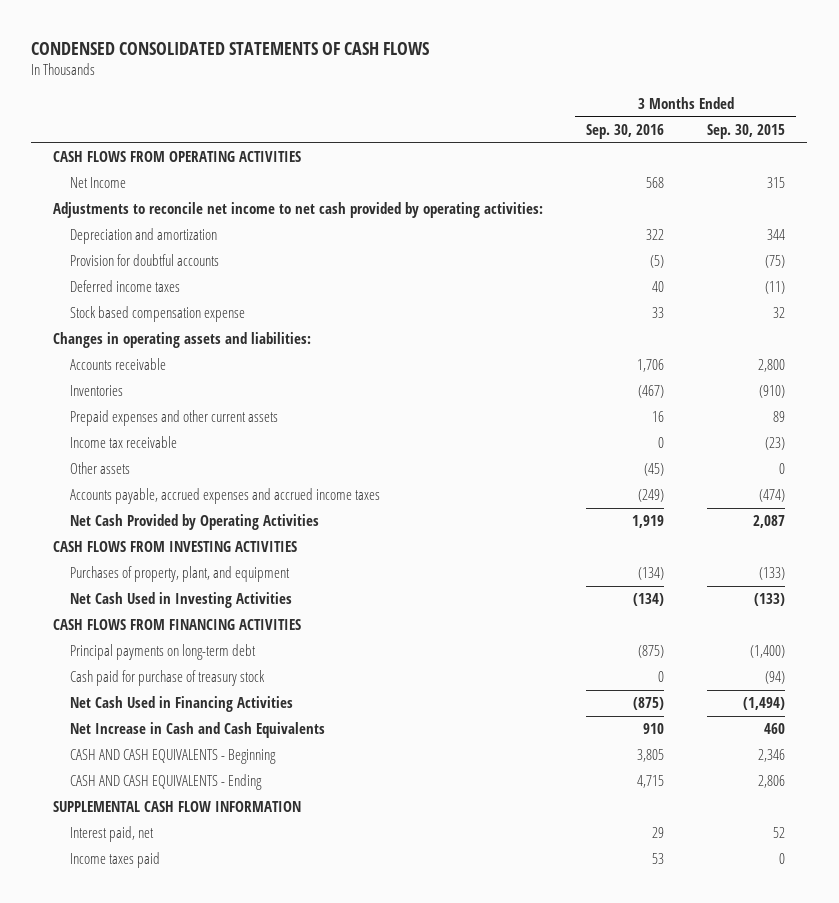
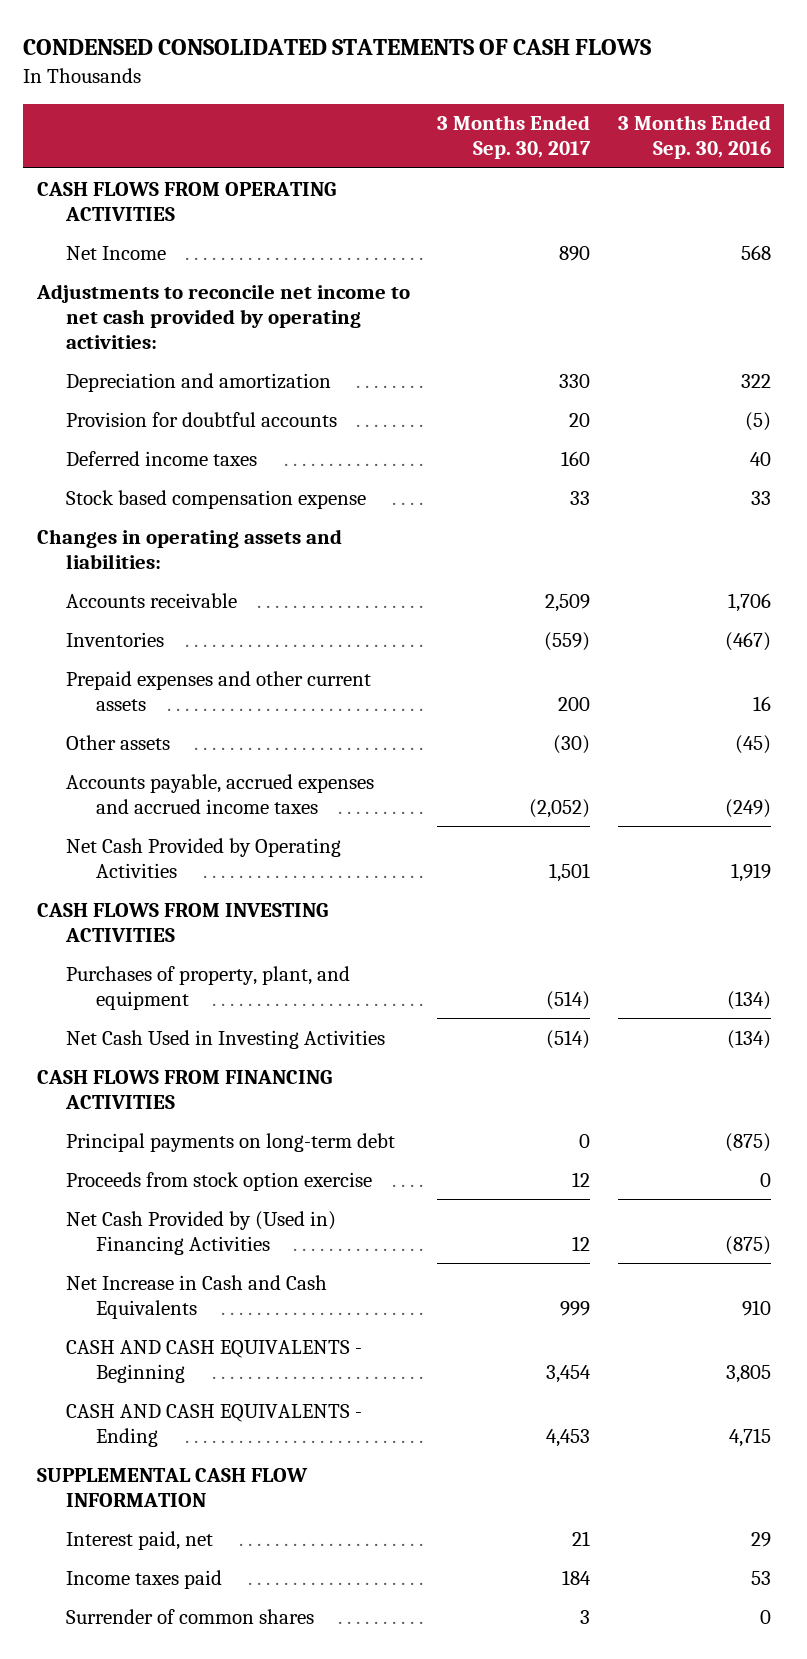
- | 3 Months Ended Sep. 30, 2016 | 3 Months Ended Sep. 30, 2015
+ | 3 Months Ended Sep. 30, 2017 | 3 Months Ended Sep. 30, 2016
- Income tax receivable | 0 | (23)
- Cash paid for purchase of treasury stock | 0 | (94)
- Net Cash Used in Financing Activities | (875) | (1,494)
+ Proceeds from stock option exercise | 12 | 0
+ Net Cash Provided by (Used in) Financing Activities | 12 | (875)
+ Surrender of common shares | 3 | 0

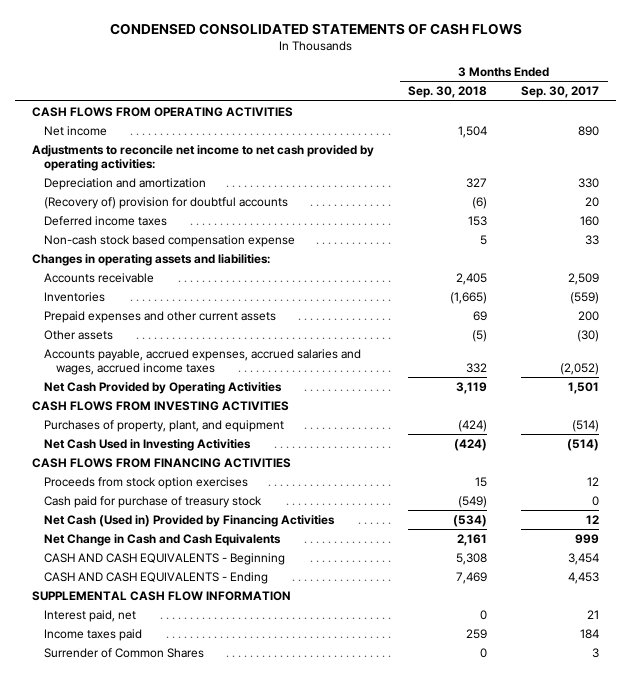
- | 3 Months Ended Sep. 30, 2017 | 3 Months Ended Sep. 30, 2016
+ | 3 Months Ended Sep. 30, 2018 | 3 Months Ended Sep. 30, 2017
- Net Income | 890 | 568
+ Net income | 1,504 | 890
- Provision for doubtful accounts | 20 | (5)
+ (Recovery of) provision for doubtful accounts | (6) | 20
- Stock based compensation expense | 33 | 33
+ Non-cash stock based compensation expense | 5 | 33
- Accounts payable, accrued expenses and accrued income taxes | (2,052) | (249)
+ Accounts payable, accrued expenses, accrued salaries and wages, accrued income taxes | 332 | (2,052)
- Principal payments on long-term debt | 0 | (875)
- Proceeds from stock option exercise | 12 | 0
- Net Cash Provided by (Used in) Financing Activities | 12 | (875)
- Net Increase in Cash and Cash Equivalents | 999 | 910
+ Proceeds from stock option exercises | 15 | 12
+ Cash paid for purchase of treasury stock | (549) | 0
+ Net Cash (Used in) Provided by Financing Activities | (534) | 12
+ Net Change in Cash and Cash Equivalents | 2,161 | 999
- Surrender of common shares | 3 | 0
+ Surrender of Common Shares | 0 | 3

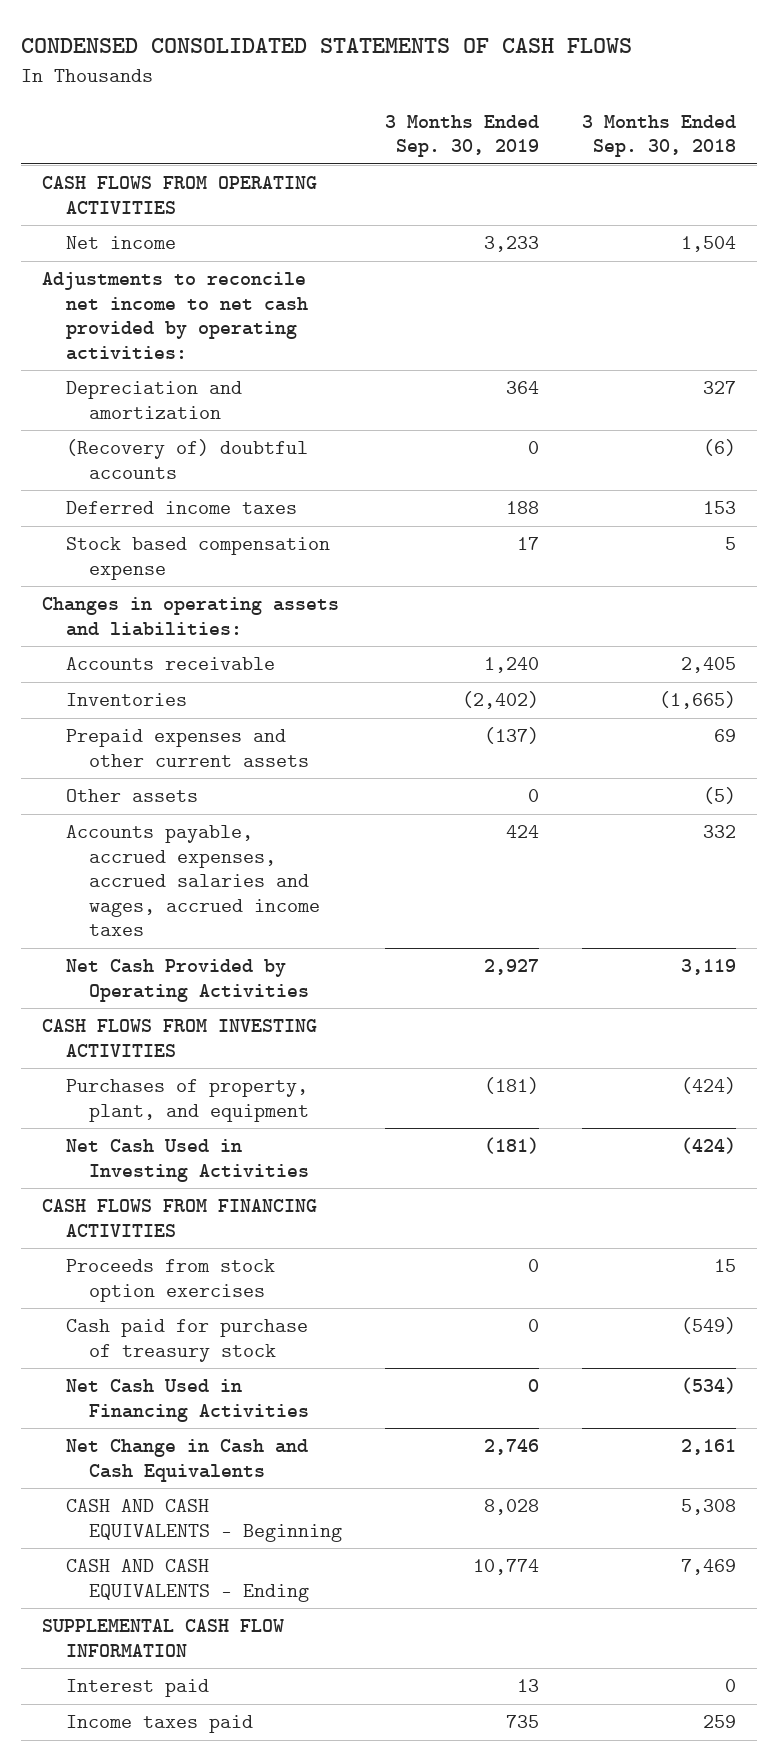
- | 3 Months Ended Sep. 30, 2018 | 3 Months Ended Sep. 30, 2017
+ | 3 Months Ended Sep. 30, 2019 | 3 Months Ended Sep. 30, 2018
- (Recovery of) provision for doubtful accounts | (6) | 20
+ (Recovery of) doubtful accounts | 0 | (6)
- Non-cash stock based compensation expense | 5 | 33
+ Stock based compensation expense | 17 | 5
- Net Cash (Used in) Provided by Financing Activities | (534) | 12
+ Net Cash Used in Financing Activities | 0 | (534)
- Interest paid, net | 0 | 21
+ Interest paid | 13 | 0
- Surrender of Common Shares | 0 | 3

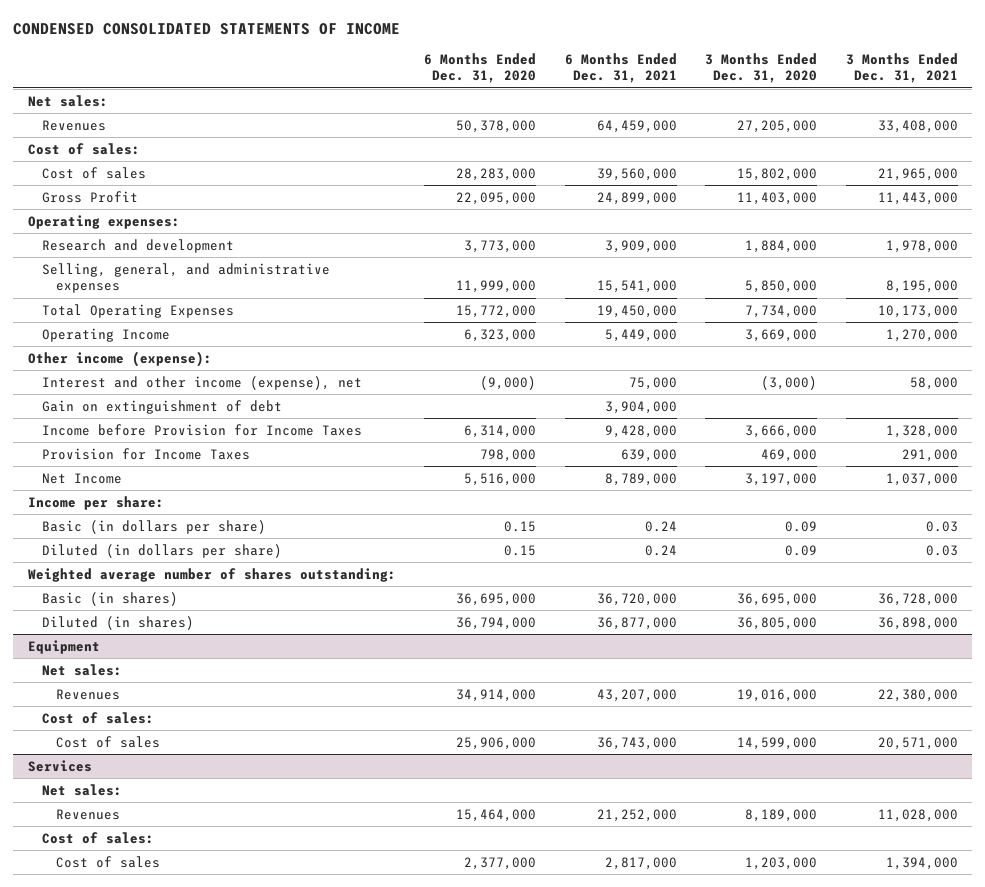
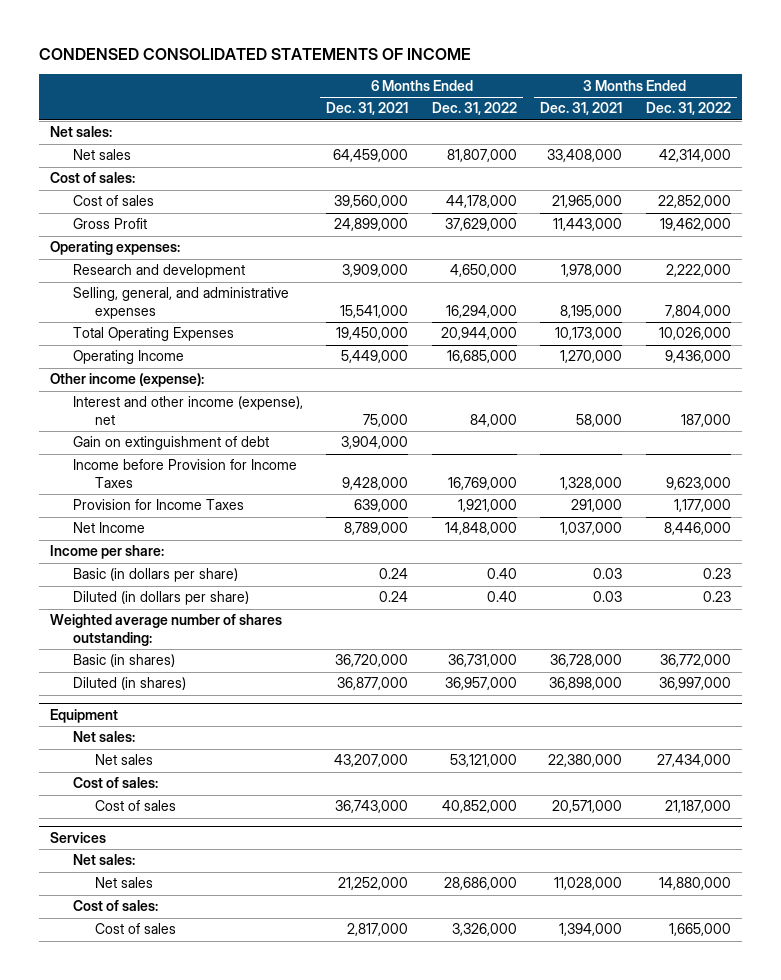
- | 6 Months Ended Dec. 31, 2020 | 6 Months Ended Dec. 31, 2021 | 3 Months Ended Dec. 31, 2020 | 3 Months Ended Dec. 31, 2021
+ | 6 Months Ended Dec. 31, 2021 | 6 Months Ended Dec. 31, 2022 | 3 Months Ended Dec. 31, 2021 | 3 Months Ended Dec. 31, 2022
- Revenues | 50,378,000 | 64,459,000 | 27,205,000 | 33,408,000
+ Net sales | 64,459,000 | 81,807,000 | 33,408,000 | 42,314,000
@ Equipment
- Revenues | 34,914,000 | 43,207,000 | 19,016,000 | 22,380,000
+ Net sales | 43,207,000 | 53,121,000 | 22,380,000 | 27,434,000
@ Services
- Revenues | 15,464,000 | 21,252,000 | 8,189,000 | 11,028,000
+ Net sales | 21,252,000 | 28,686,000 | 11,028,000 | 14,880,000

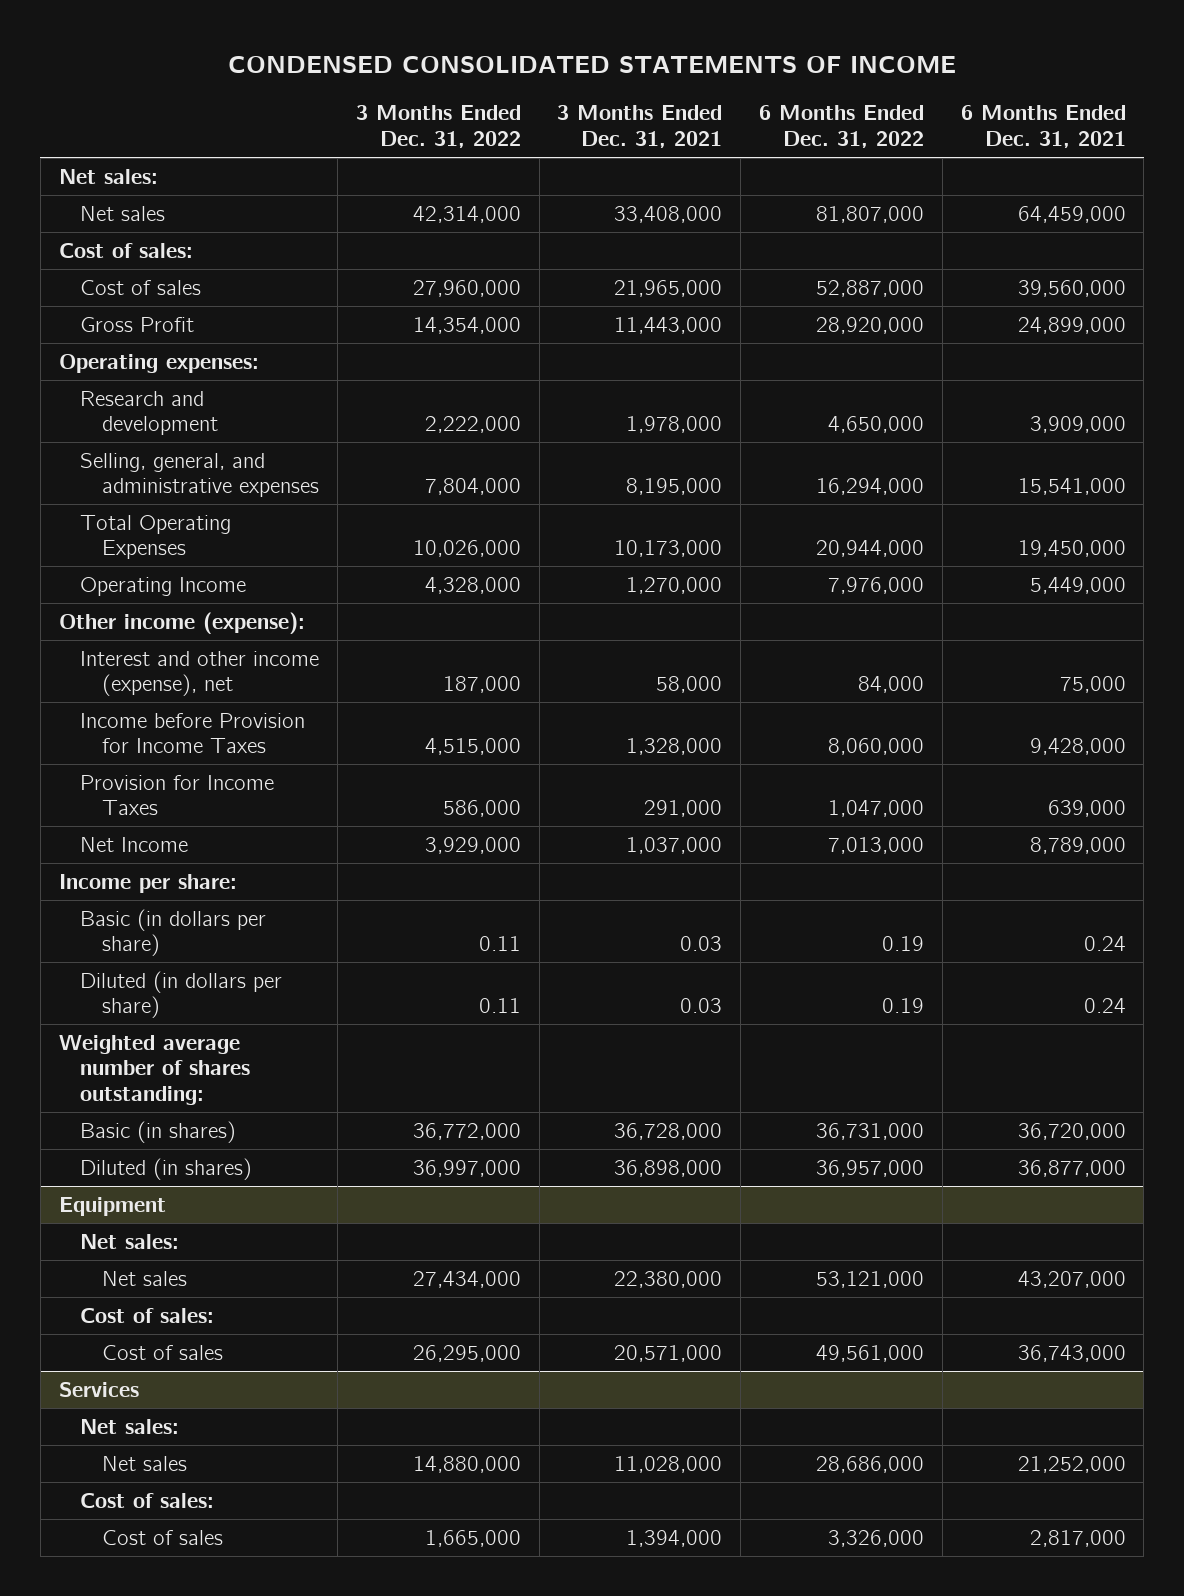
- | 6 Months Ended Dec. 31, 2021 | 6 Months Ended Dec. 31, 2022 | 3 Months Ended Dec. 31, 2021 | 3 Months Ended Dec. 31, 2022
+ | 3 Months Ended Dec. 31, 2022 | 3 Months Ended Dec. 31, 2021 | 6 Months Ended Dec. 31, 2022 | 6 Months Ended Dec. 31, 2021
- Cost of sales | 39,560,000 | 44,178,000 | 21,965,000 | 22,852,000
- Gross Profit | 24,899,000 | 37,629,000 | 11,443,000 | 19,462,000
+ Cost of sales | 27,960,000 | 21,965,000 | 52,887,000 | 39,560,000
+ Gross Profit | 14,354,000 | 11,443,000 | 28,920,000 | 24,899,000
- Operating Income | 5,449,000 | 16,685,000 | 1,270,000 | 9,436,000
+ Operating Income | 4,328,000 | 1,270,000 | 7,976,000 | 5,449,000
- Gain on extinguishment of debt | 3,904,000 | | |
- Income before Provision for Income Taxes | 9,428,000 | 16,769,000 | 1,328,000 | 9,623,000
- Provision for Income Taxes | 639,000 | 1,921,000 | 291,000 | 1,177,000
- Net Income | 8,789,000 | 14,848,000 | 1,037,000 | 8,446,000
+ Income before Provision for Income Taxes | 4,515,000 | 1,328,000 | 8,060,000 | 9,428,000
+ Provision for Income Taxes | 586,000 | 291,000 | 1,047,000 | 639,000
+ Net Income | 3,929,000 | 1,037,000 | 7,013,000 | 8,789,000
- Basic (in dollars per share) | 0.24 | 0.40 | 0.03 | 0.23
- Diluted (in dollars per share) | 0.24 | 0.40 | 0.03 | 0.23
+ Basic (in dollars per share) | 0.11 | 0.03 | 0.19 | 0.24
+ Diluted (in dollars per share) | 0.11 | 0.03 | 0.19 | 0.24
@ Equipment
- Cost of sales | 36,743,000 | 40,852,000 | 20,571,000 | 21,187,000
+ Cost of sales | 26,295,000 | 20,571,000 | 49,561,000 | 36,743,000

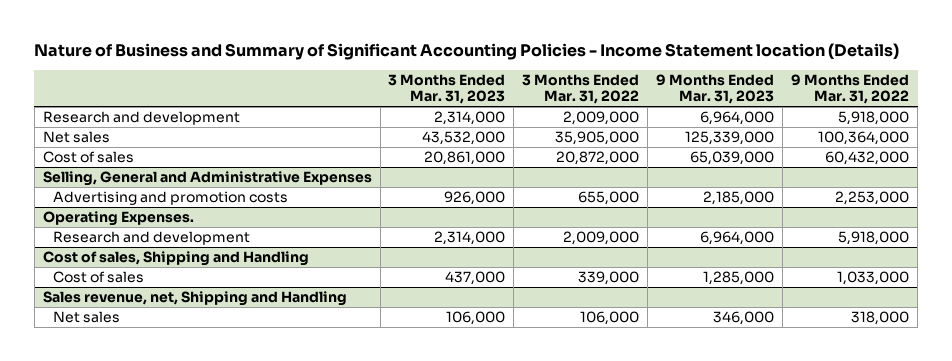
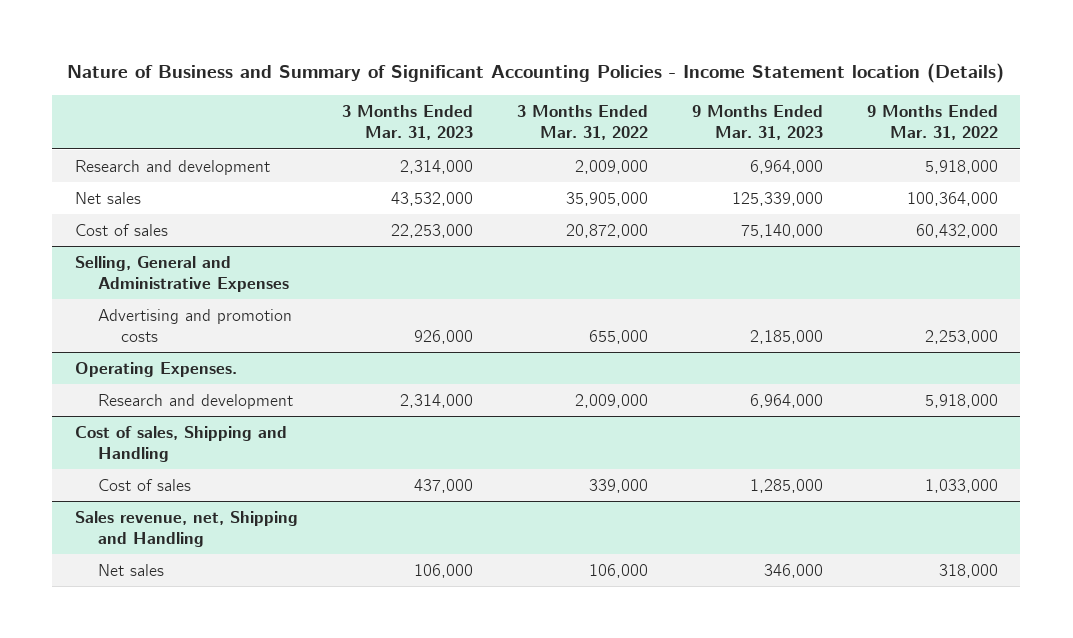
- Cost of sales | 20,861,000 | 20,872,000 | 65,039,000 | 60,432,000
+ Cost of sales | 22,253,000 | 20,872,000 | 75,140,000 | 60,432,000

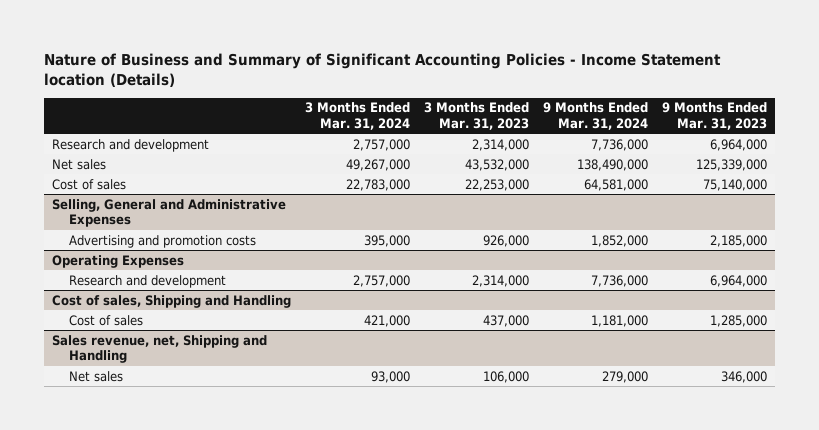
- | 3 Months Ended Mar. 31, 2023 | 3 Months Ended Mar. 31, 2022 | 9 Months Ended Mar. 31, 2023 | 9 Months Ended Mar. 31, 2022
+ | 3 Months Ended Mar. 31, 2024 | 3 Months Ended Mar. 31, 2023 | 9 Months Ended Mar. 31, 2024 | 9 Months Ended Mar. 31, 2023
- Operating Expenses.
+ Operating Expenses

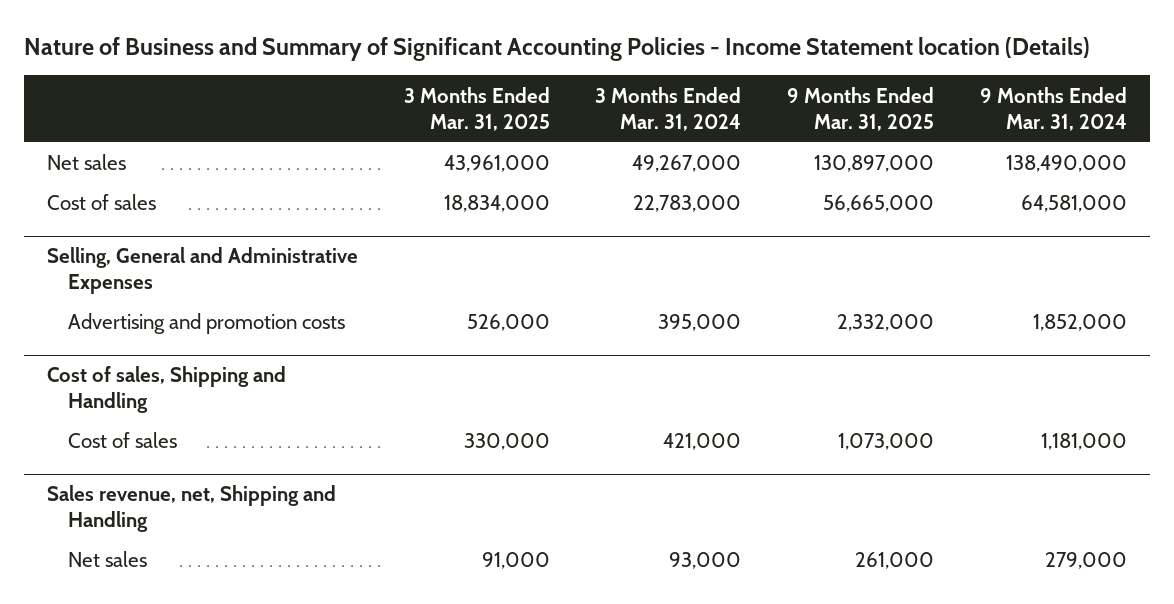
- | 3 Months Ended Mar. 31, 2024 | 3 Months Ended Mar. 31, 2023 | 9 Months Ended Mar. 31, 2024 | 9 Months Ended Mar. 31, 2023
+ | 3 Months Ended Mar. 31, 2025 | 3 Months Ended Mar. 31, 2024 | 9 Months Ended Mar. 31, 2025 | 9 Months Ended Mar. 31, 2024
- Research and development | 2,757,000 | 2,314,000 | 7,736,000 | 6,964,000
- Operating Expenses
- Research and development | 2,757,000 | 2,314,000 | 7,736,000 | 6,964,000

